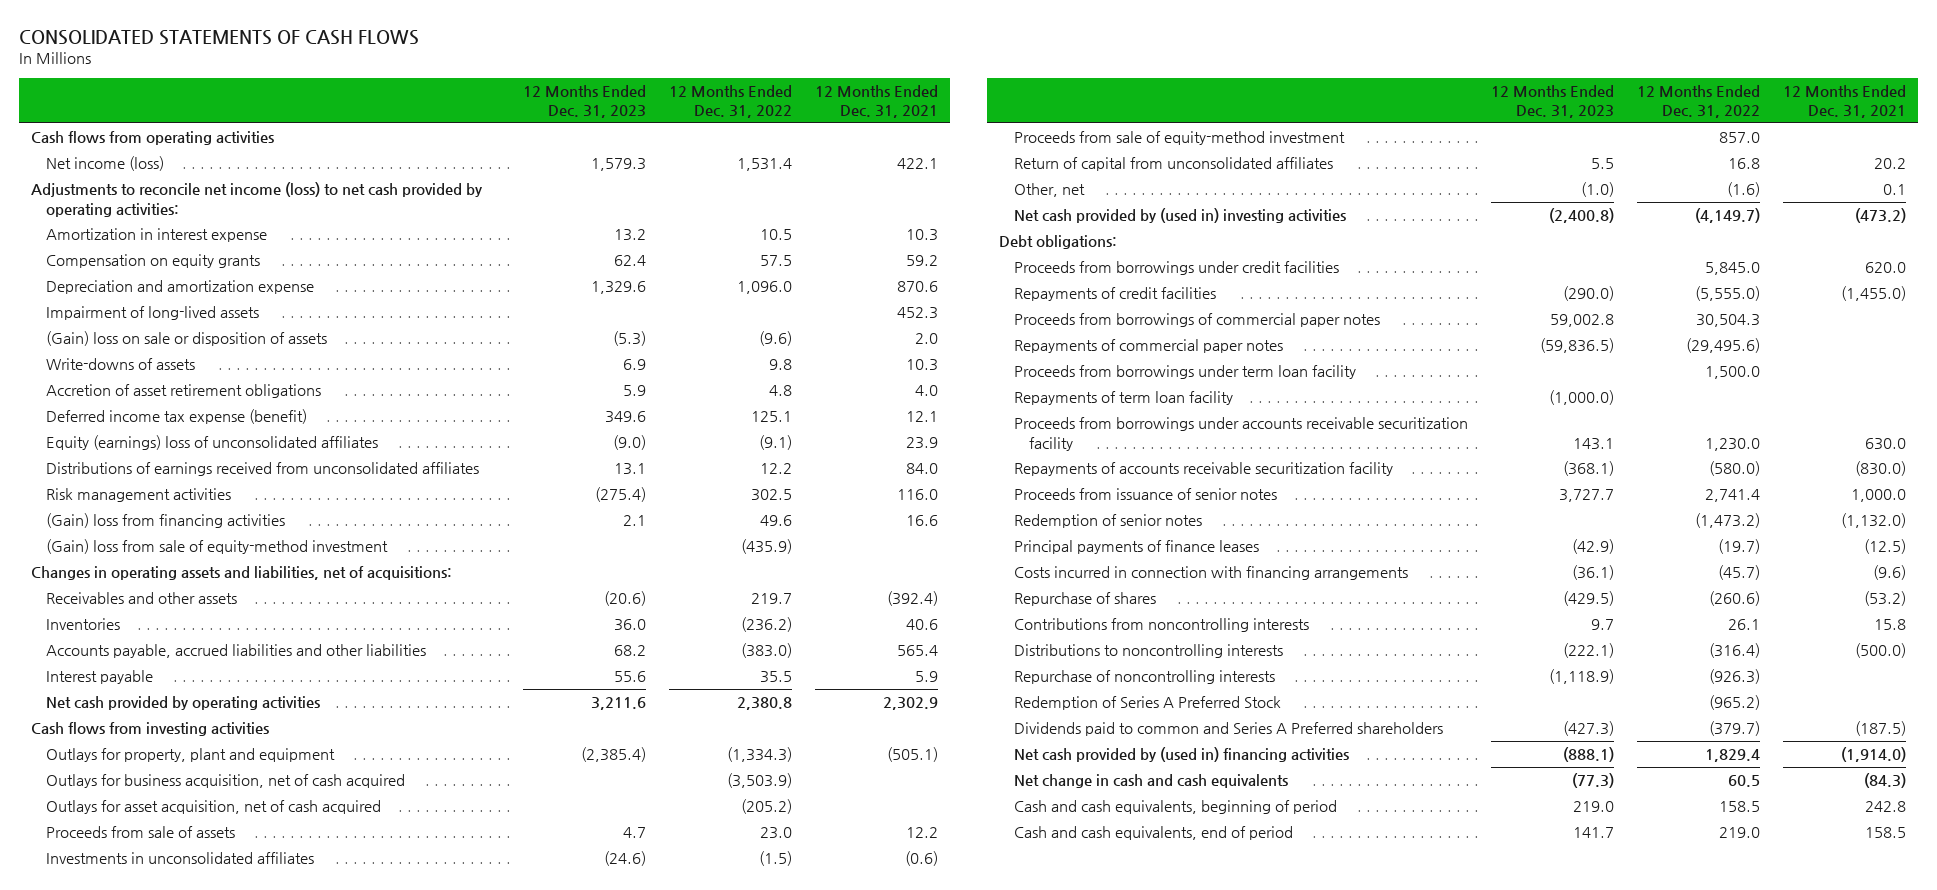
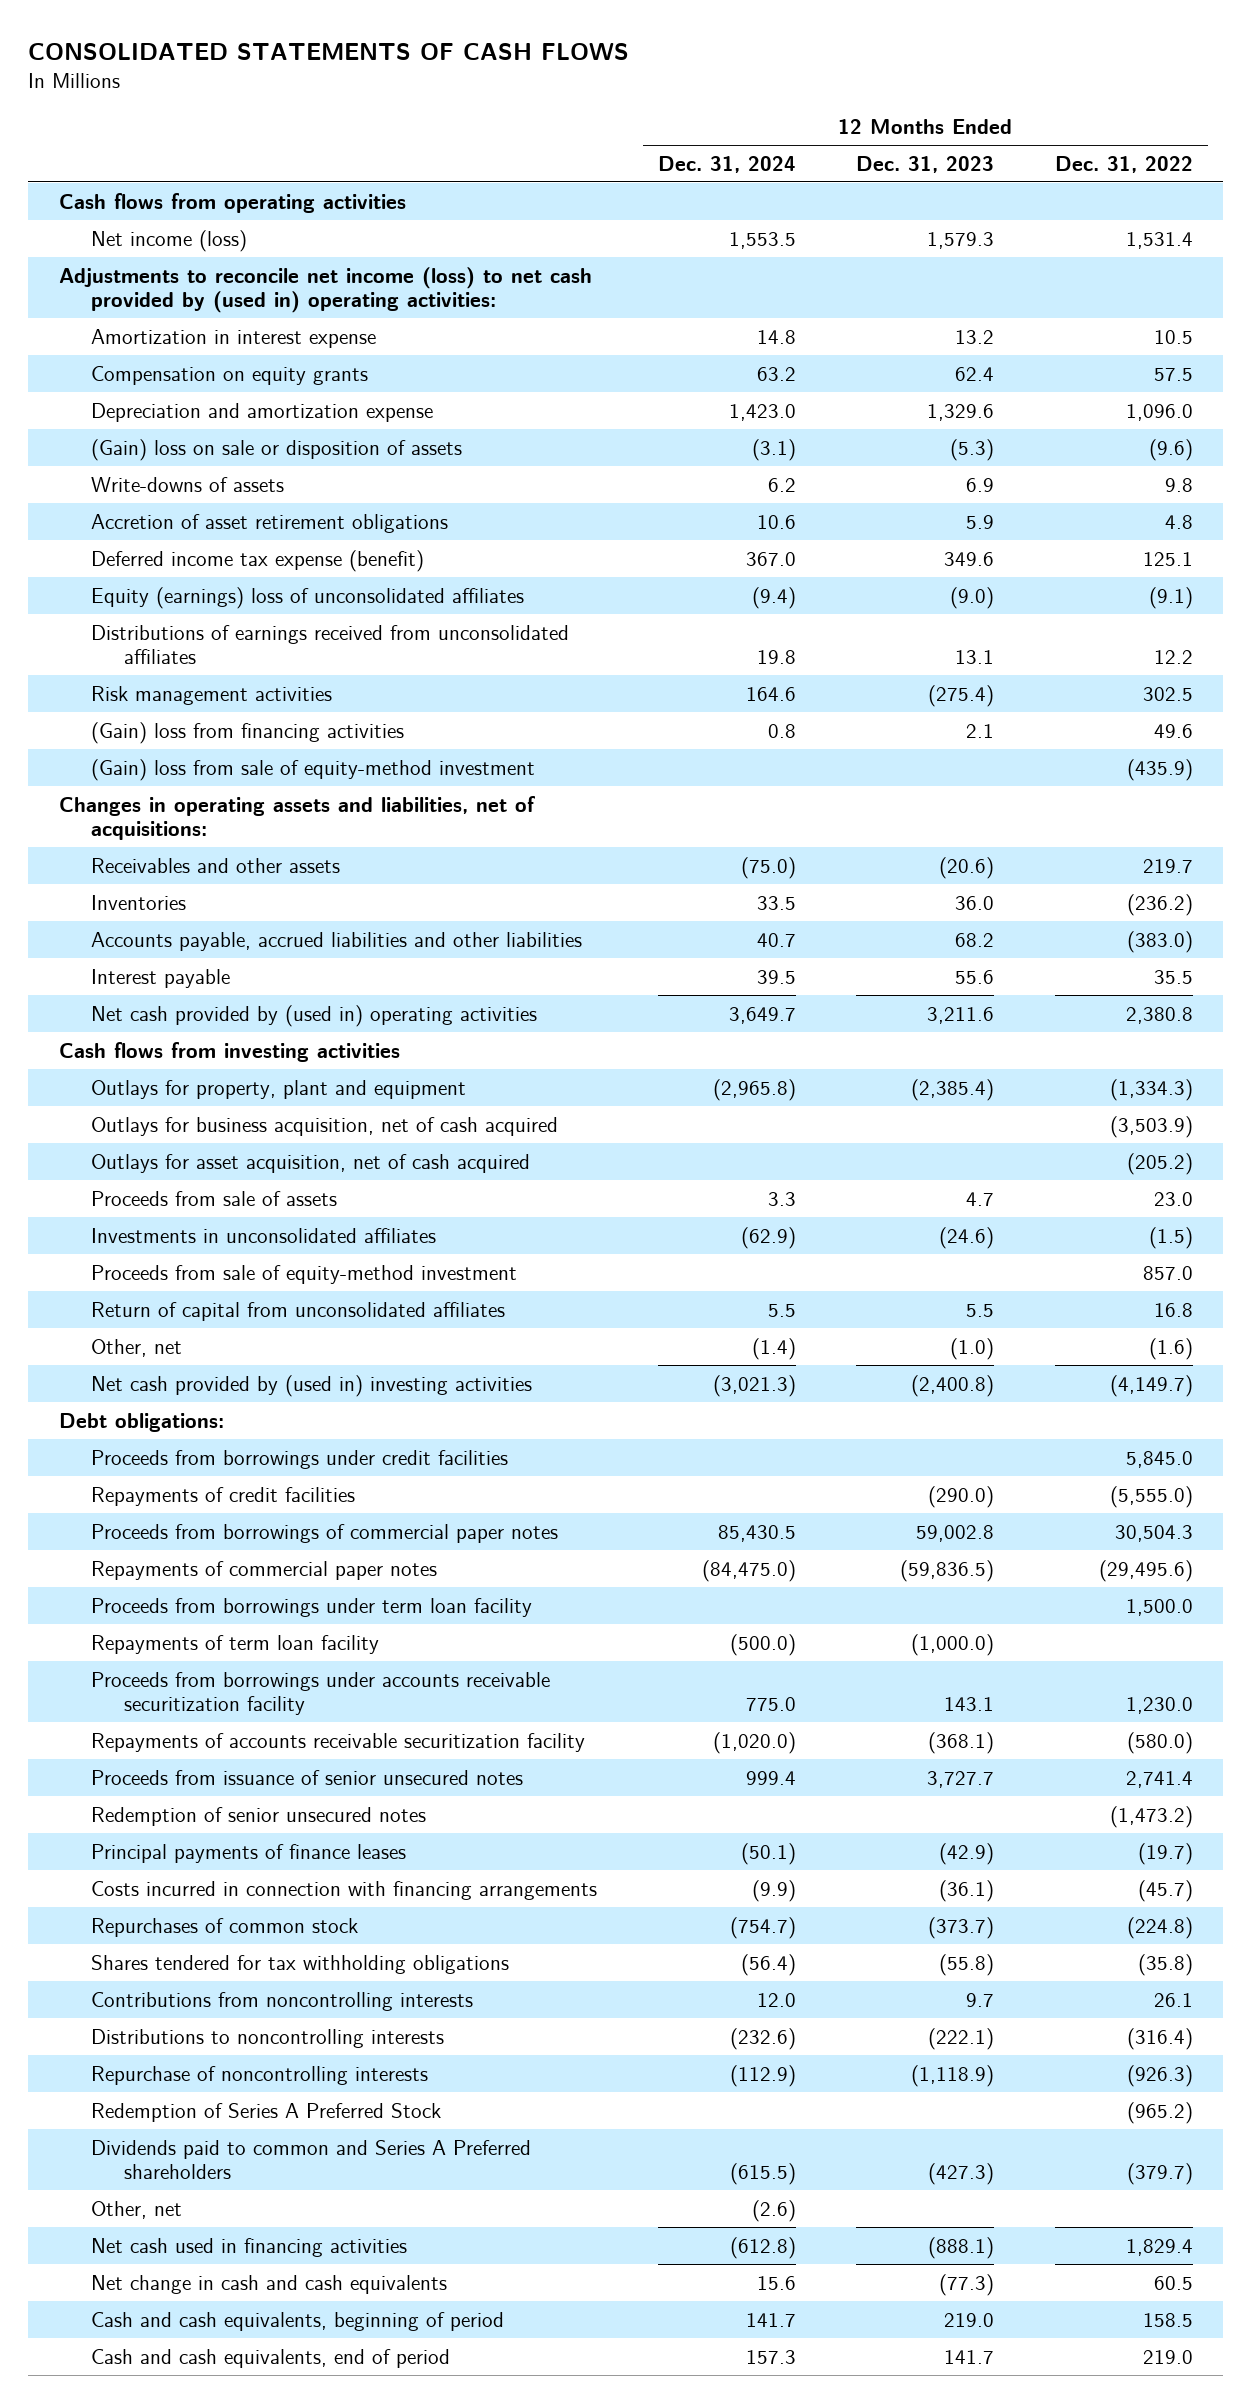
- | 12 Months Ended Dec. 31, 2023 | 12 Months Ended Dec. 31, 2022 | 12 Months Ended Dec. 31, 2021
+ | 12 Months Ended Dec. 31, 2024 | 12 Months Ended Dec. 31, 2023 | 12 Months Ended Dec. 31, 2022
- Adjustments to reconcile net income (loss) to net cash provided by operating activities:
+ Adjustments to reconcile net income (loss) to net cash provided by (used in) operating activities:
- Impairment of long-lived assets | | | 452.3
- Net cash provided by operating activities | 3,211.6 | 2,380.8 | 2,302.9
+ Net cash provided by (used in) operating activities | 3,649.7 | 3,211.6 | 2,380.8
- Proceeds from issuance of senior notes | 3,727.7 | 2,741.4 | 1,000.0
- Redemption of senior notes | | (1,473.2) | (1,132.0)
+ Proceeds from issuance of senior unsecured notes | 999.4 | 3,727.7 | 2,741.4
+ Redemption of senior unsecured notes | | | (1,473.2)
- Repurchase of shares | (429.5) | (260.6) | (53.2)
+ Repurchases of common stock | (754.7) | (373.7) | (224.8)
+ Shares tendered for tax withholding obligations | (56.4) | (55.8) | (35.8)
- Net cash provided by (used in) financing activities | (888.1) | 1,829.4 | (1,914.0)
+ Other, net | (2.6) | |
+ Net cash used in financing activities | (612.8) | (888.1) | 1,829.4

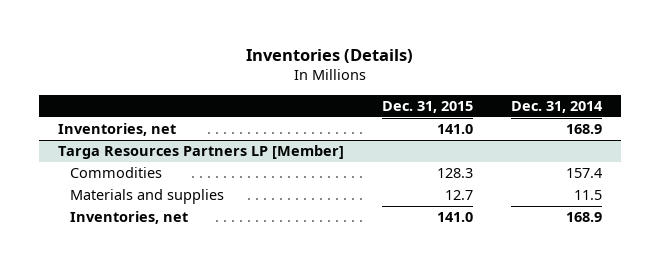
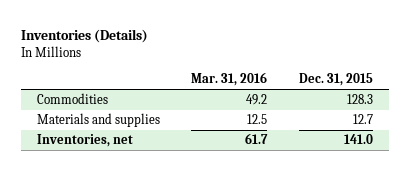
- | Dec. 31, 2015 | Dec. 31, 2014
+ | Mar. 31, 2016 | Dec. 31, 2015
- Inventories, net | 141.0 | 168.9
- Targa Resources Partners LP [Member]

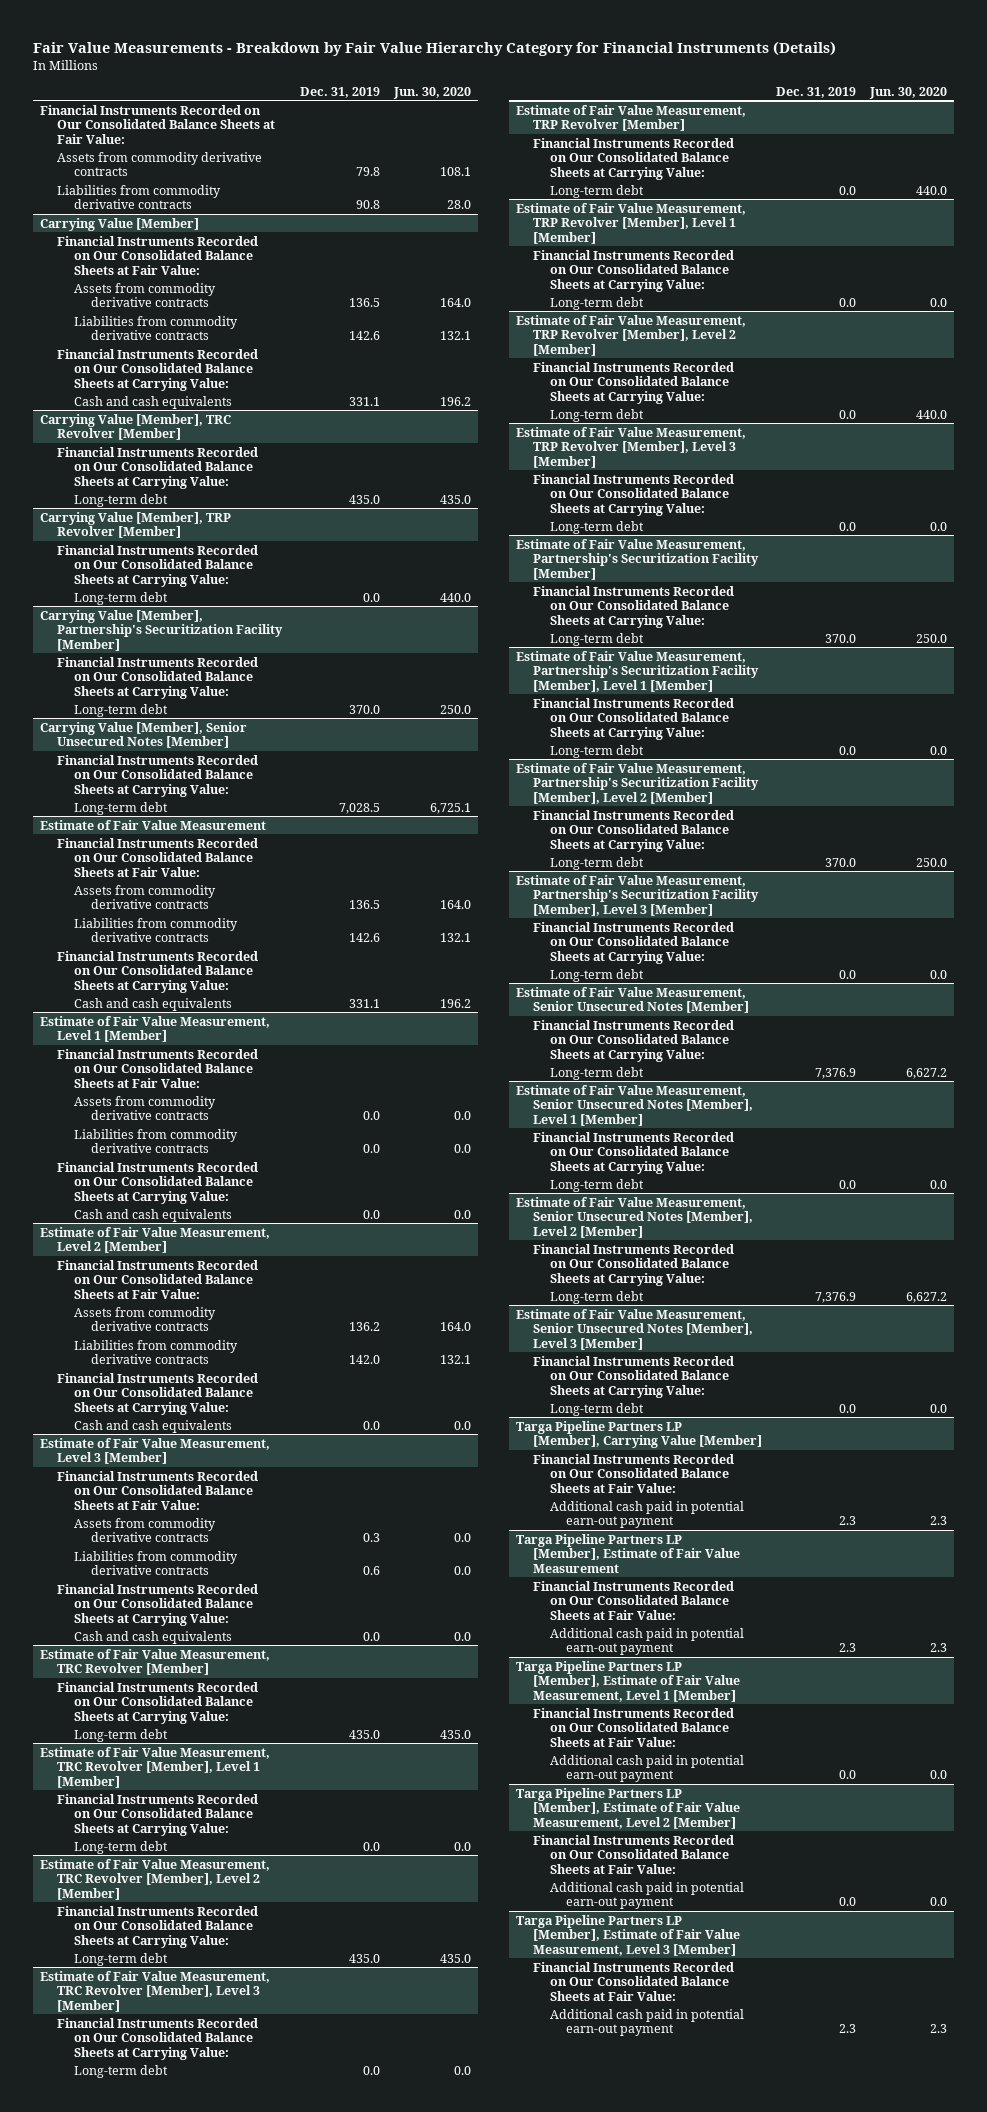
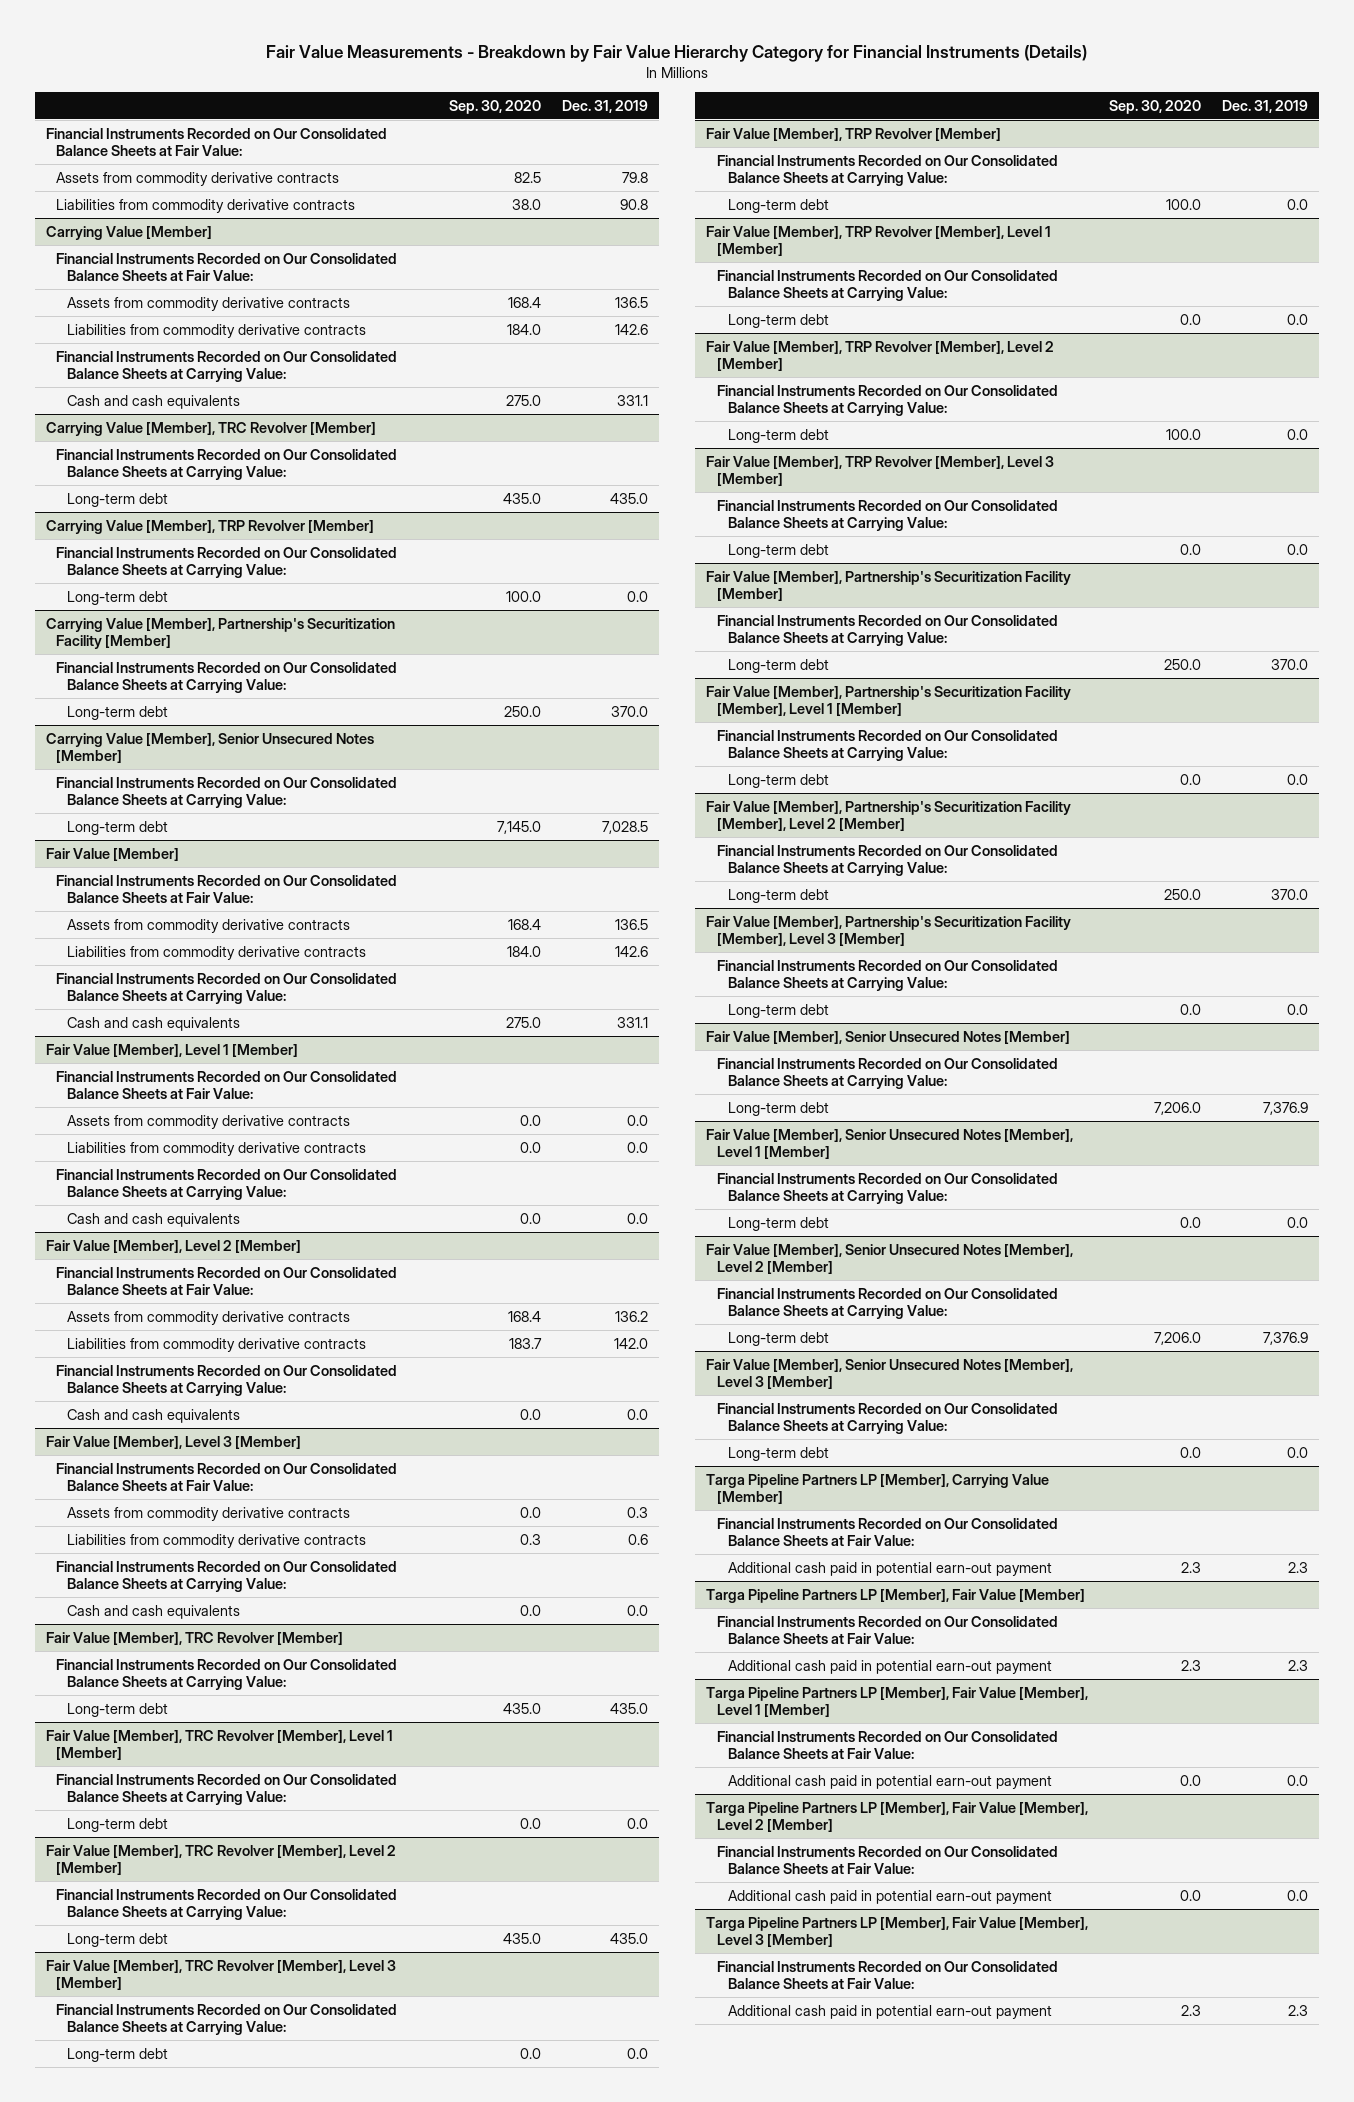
- | Dec. 31, 2019 | Jun. 30, 2020
+ | Sep. 30, 2020 | Dec. 31, 2019
- Estimate of Fair Value Measurement
+ Fair Value [Member]
- Estimate of Fair Value Measurement, Level 1 [Member]
+ Fair Value [Member], Level 1 [Member]
- Estimate of Fair Value Measurement, Level 2 [Member]
+ Fair Value [Member], Level 2 [Member]
- Estimate of Fair Value Measurement, Level 3 [Member]
+ Fair Value [Member], Level 3 [Member]
- Estimate of Fair Value Measurement, TRC Revolver [Member]
+ Fair Value [Member], TRC Revolver [Member]
- Estimate of Fair Value Measurement, TRC Revolver [Member], Level 1 [Member]
+ Fair Value [Member], TRC Revolver [Member], Level 1 [Member]
- Estimate of Fair Value Measurement, TRC Revolver [Member], Level 2 [Member]
+ Fair Value [Member], TRC Revolver [Member], Level 2 [Member]
- Estimate of Fair Value Measurement, TRC Revolver [Member], Level 3 [Member]
+ Fair Value [Member], TRC Revolver [Member], Level 3 [Member]
- Estimate of Fair Value Measurement, TRP Revolver [Member]
+ Fair Value [Member], TRP Revolver [Member]
- Estimate of Fair Value Measurement, TRP Revolver [Member], Level 1 [Member]
+ Fair Value [Member], TRP Revolver [Member], Level 1 [Member]
- Estimate of Fair Value Measurement, TRP Revolver [Member], Level 2 [Member]
+ Fair Value [Member], TRP Revolver [Member], Level 2 [Member]
- Estimate of Fair Value Measurement, TRP Revolver [Member], Level 3 [Member]
+ Fair Value [Member], TRP Revolver [Member], Level 3 [Member]
- Estimate of Fair Value Measurement, Partnership's Securitization Facility [Member]
+ Fair Value [Member], Partnership's Securitization Facility [Member]
- Estimate of Fair Value Measurement, Partnership's Securitization Facility [Member], Level 1 [Member]
+ Fair Value [Member], Partnership's Securitization Facility [Member], Level 1 [Member]
- Estimate of Fair Value Measurement, Partnership's Securitization Facility [Member], Level 2 [Member]
+ Fair Value [Member], Partnership's Securitization Facility [Member], Level 2 [Member]
- Estimate of Fair Value Measurement, Partnership's Securitization Facility [Member], Level 3 [Member]
+ Fair Value [Member], Partnership's Securitization Facility [Member], Level 3 [Member]
- Estimate of Fair Value Measurement, Senior Unsecured Notes [Member]
+ Fair Value [Member], Senior Unsecured Notes [Member]
- Estimate of Fair Value Measurement, Senior Unsecured Notes [Member], Level 1 [Member]
+ Fair Value [Member], Senior Unsecured Notes [Member], Level 1 [Member]
- Estimate of Fair Value Measurement, Senior Unsecured Notes [Member], Level 2 [Member]
+ Fair Value [Member], Senior Unsecured Notes [Member], Level 2 [Member]
- Estimate of Fair Value Measurement, Senior Unsecured Notes [Member], Level 3 [Member]
+ Fair Value [Member], Senior Unsecured Notes [Member], Level 3 [Member]
- Targa Pipeline Partners LP [Member], Estimate of Fair Value Measurement
+ Targa Pipeline Partners LP [Member], Fair Value [Member]
- Targa Pipeline Partners LP [Member], Estimate of Fair Value Measurement, Level 1 [Member]
+ Targa Pipeline Partners LP [Member], Fair Value [Member], Level 1 [Member]
- Targa Pipeline Partners LP [Member], Estimate of Fair Value Measurement, Level 2 [Member]
+ Targa Pipeline Partners LP [Member], Fair Value [Member], Level 2 [Member]
- Targa Pipeline Partners LP [Member], Estimate of Fair Value Measurement, Level 3 [Member]
+ Targa Pipeline Partners LP [Member], Fair Value [Member], Level 3 [Member]

